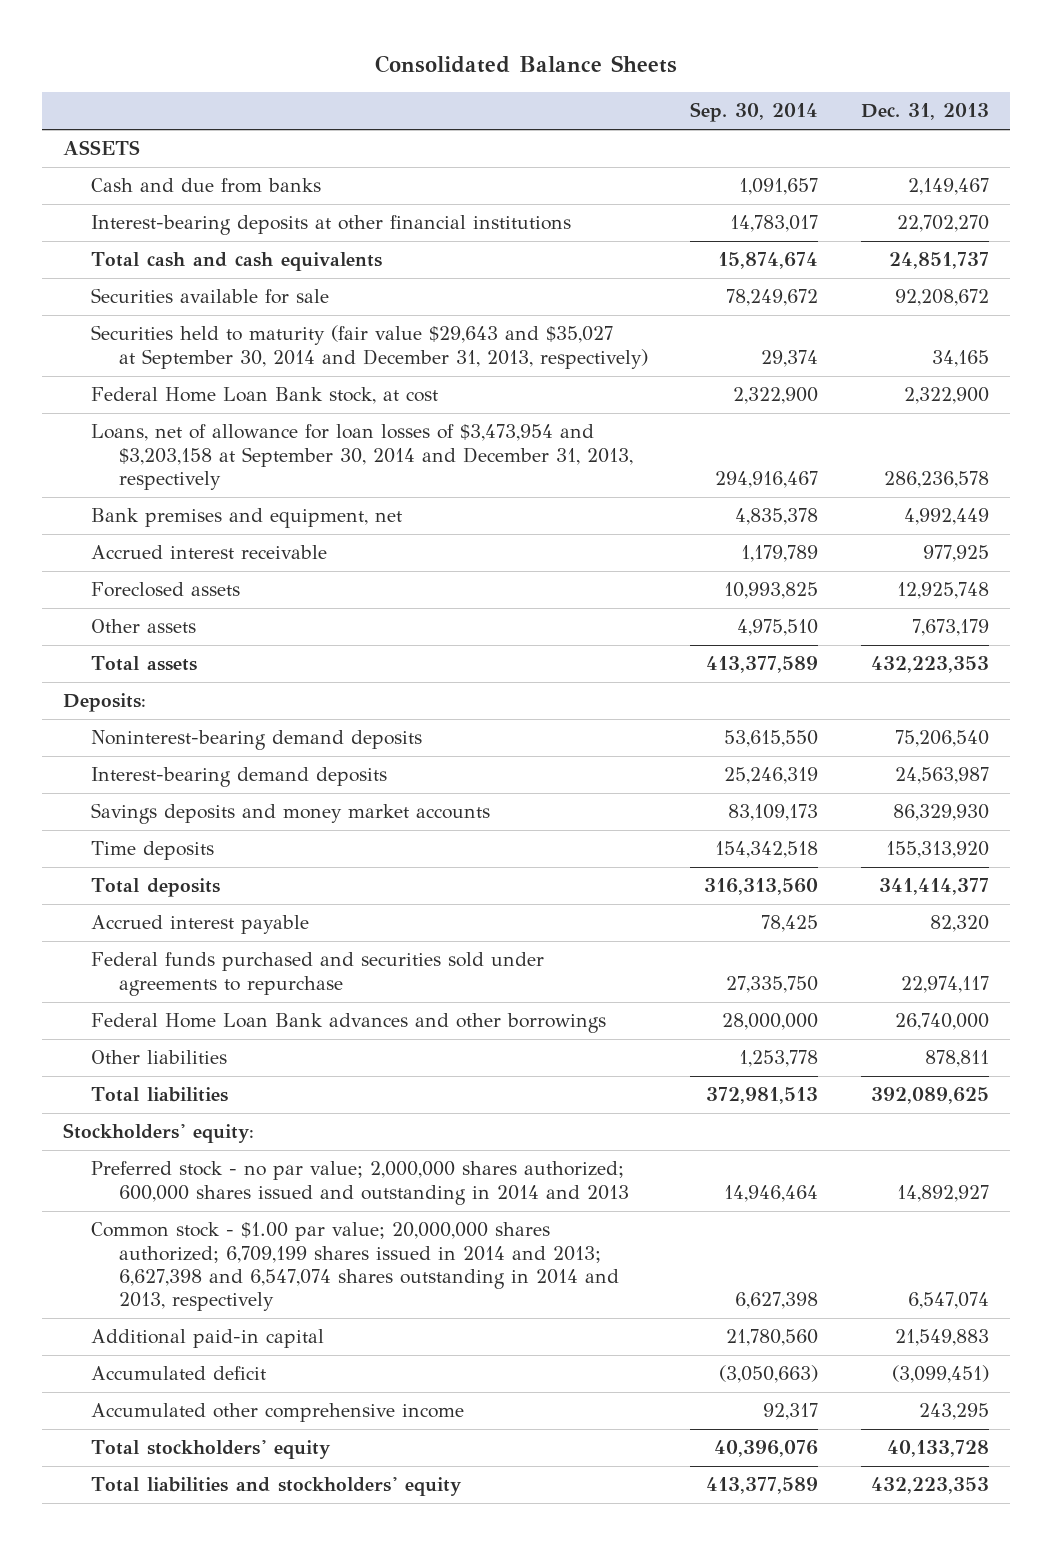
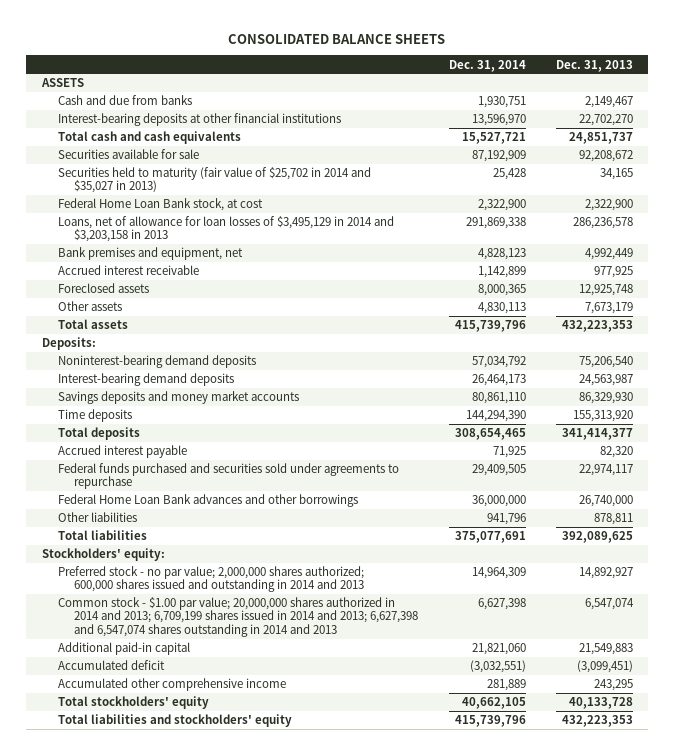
- Consolidated Balance Sheets
+ CONSOLIDATED BALANCE SHEETS
- | Sep. 30, 2014 | Dec. 31, 2013
+ | Dec. 31, 2014 | Dec. 31, 2013
- Securities held to maturity (fair value $29,643 and $35,027 at September 30, 2014 and December 31, 2013, respectively) | 29,374 | 34,165
+ Securities held to maturity (fair value of $25,702 in 2014 and $35,027 in 2013) | 25,428 | 34,165
- Loans, net of allowance for loan losses of $3,473,954 and $3,203,158 at September 30, 2014 and December 31, 2013, respectively | 294,916,467 | 286,236,578
+ Loans, net of allowance for loan losses of $3,495,129 in 2014 and $3,203,158 in 2013 | 291,869,338 | 286,236,578
- Common stock - $1.00 par value; 20,000,000 shares authorized; 6,709,199 shares issued in 2014 and 2013; 6,627,398 and 6,547,074 shares outstanding in 2014 and 2013, respectively | 6,627,398 | 6,547,074
+ Common stock - $1.00 par value; 20,000,000 shares authorized in 2014 and 2013; 6,709,199 shares issued in 2014 and 2013; 6,627,398 and 6,547,074 shares outstanding in 2014 and 2013 | 6,627,398 | 6,547,074

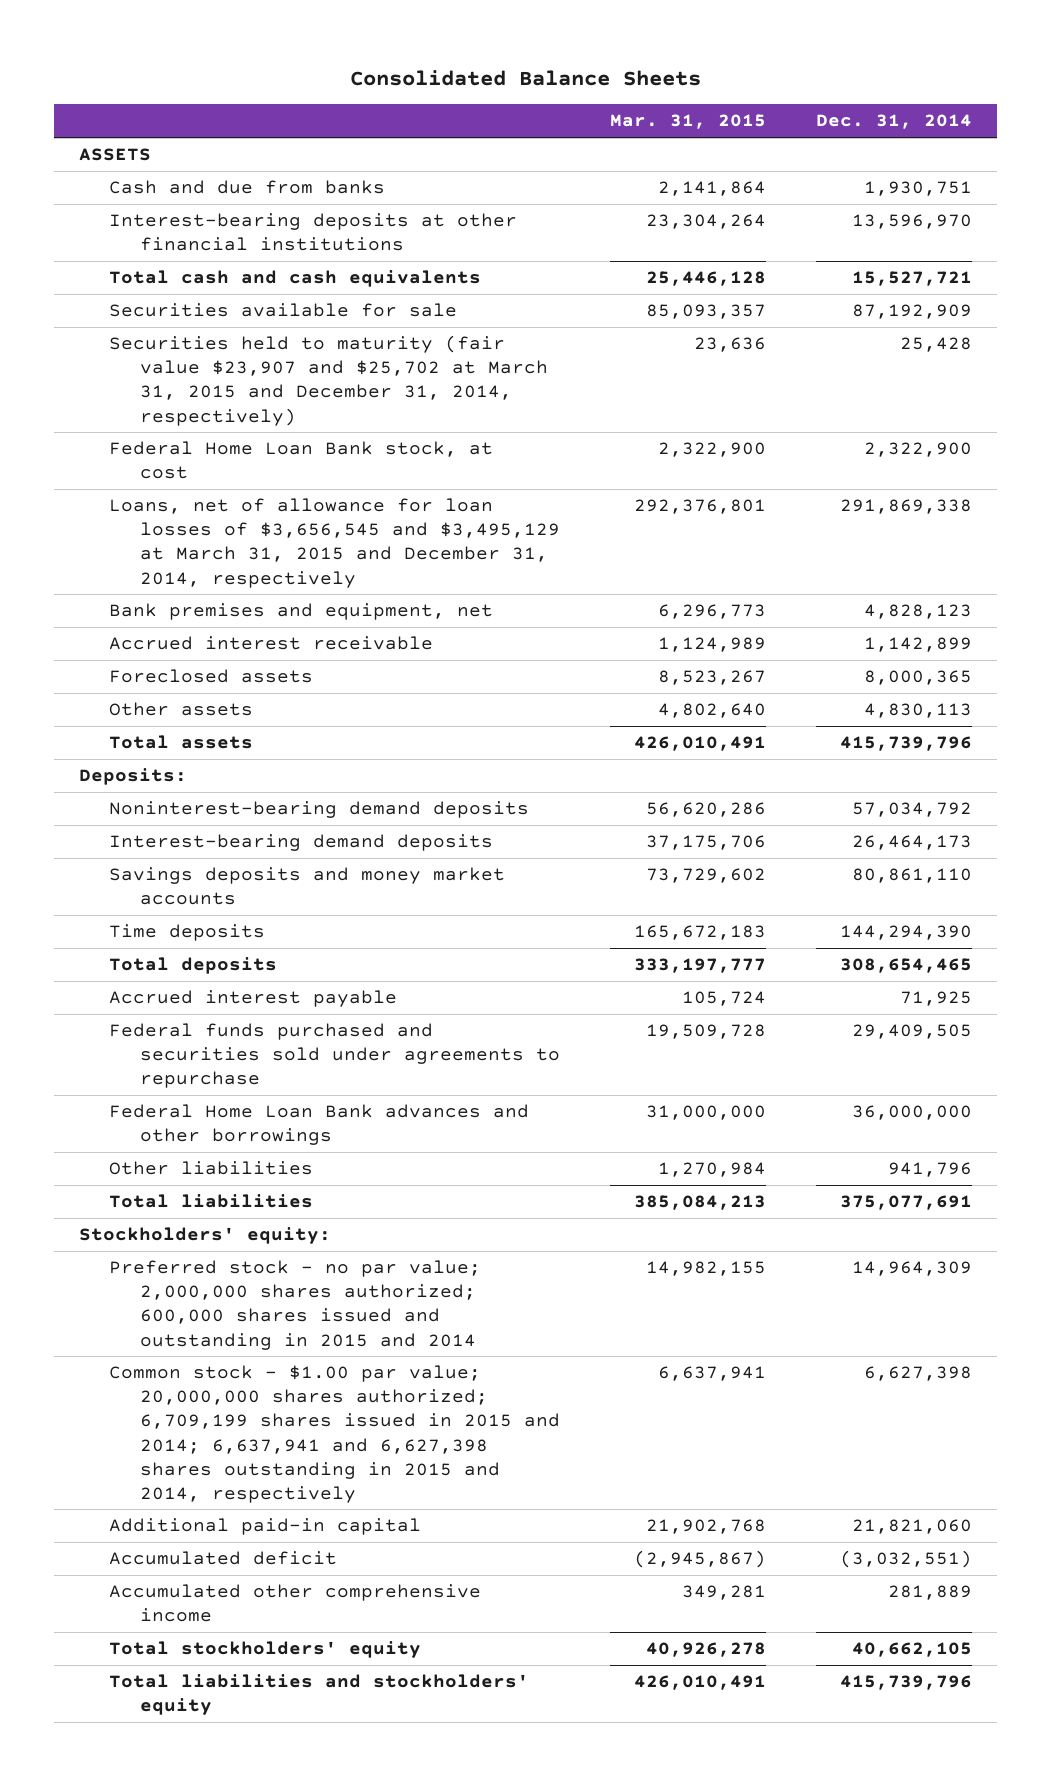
- CONSOLIDATED BALANCE SHEETS
+ Consolidated Balance Sheets
- | Dec. 31, 2014 | Dec. 31, 2013
+ | Mar. 31, 2015 | Dec. 31, 2014
- Securities held to maturity (fair value of $25,702 in 2014 and $35,027 in 2013) | 25,428 | 34,165
+ Securities held to maturity (fair value $23,907 and $25,702 at March 31, 2015 and December 31, 2014, respectively) | 23,636 | 25,428
- Loans, net of allowance for loan losses of $3,495,129 in 2014 and $3,203,158 in 2013 | 291,869,338 | 286,236,578
+ Loans, net of allowance for loan losses of $3,656,545 and $3,495,129 at March 31, 2015 and December 31, 2014, respectively | 292,376,801 | 291,869,338
- Preferred stock - no par value; 2,000,000 shares authorized; 600,000 shares issued and outstanding in 2014 and 2013 | 14,964,309 | 14,892,927
- Common stock - $1.00 par value; 20,000,000 shares authorized in 2014 and 2013; 6,709,199 shares issued in 2014 and 2013; 6,627,398 and 6,547,074 shares outstanding in 2014 and 2013 | 6,627,398 | 6,547,074
+ Preferred stock - no par value; 2,000,000 shares authorized; 600,000 shares issued and outstanding in 2015 and 2014 | 14,982,155 | 14,964,309
+ Common stock - $1.00 par value; 20,000,000 shares authorized; 6,709,199 shares issued in 2015 and 2014; 6,637,941 and 6,627,398 shares outstanding in 2015 and 2014, respectively | 6,637,941 | 6,627,398

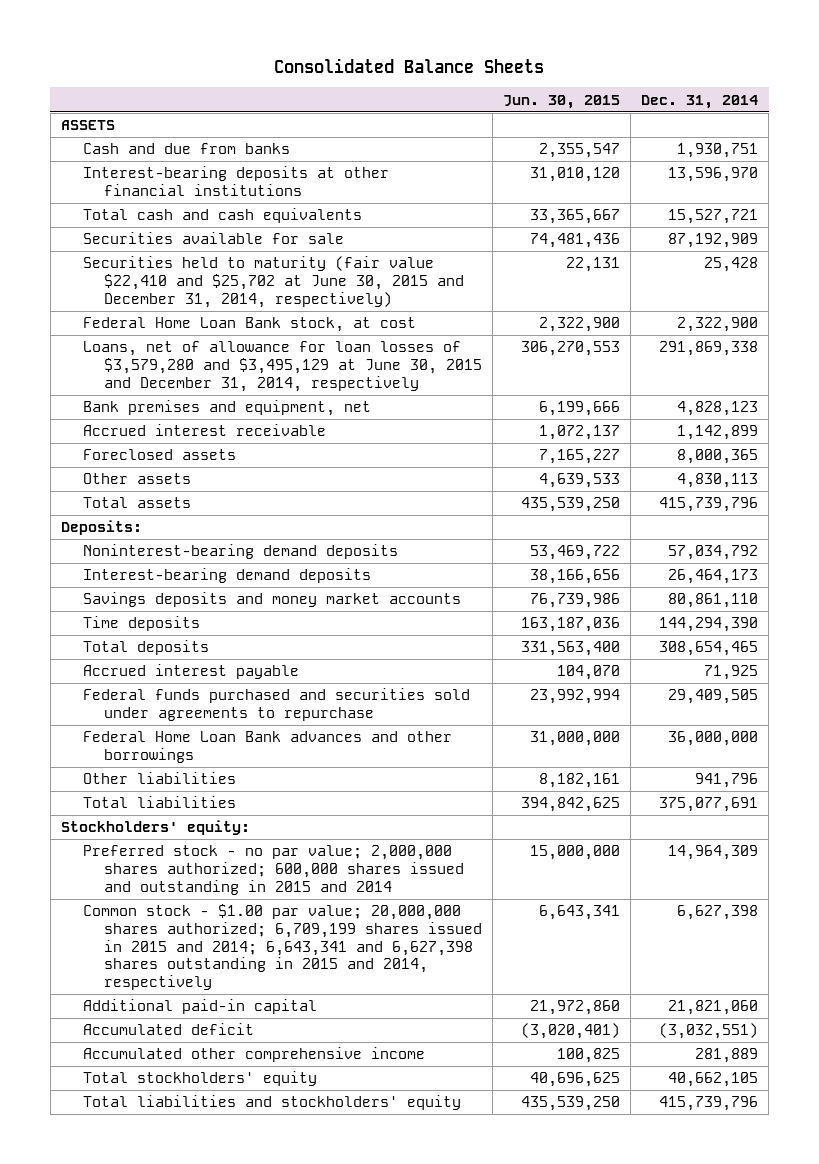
- | Mar. 31, 2015 | Dec. 31, 2014
+ | Jun. 30, 2015 | Dec. 31, 2014
- Securities held to maturity (fair value $23,907 and $25,702 at March 31, 2015 and December 31, 2014, respectively) | 23,636 | 25,428
+ Securities held to maturity (fair value $22,410 and $25,702 at June 30, 2015 and December 31, 2014, respectively) | 22,131 | 25,428
- Loans, net of allowance for loan losses of $3,656,545 and $3,495,129 at March 31, 2015 and December 31, 2014, respectively | 292,376,801 | 291,869,338
+ Loans, net of allowance for loan losses of $3,579,280 and $3,495,129 at June 30, 2015 and December 31, 2014, respectively | 306,270,553 | 291,869,338
- Common stock - $1.00 par value; 20,000,000 shares authorized; 6,709,199 shares issued in 2015 and 2014; 6,637,941 and 6,627,398 shares outstanding in 2015 and 2014, respectively | 6,637,941 | 6,627,398
+ Common stock - $1.00 par value; 20,000,000 shares authorized; 6,709,199 shares issued in 2015 and 2014; 6,643,341 and 6,627,398 shares outstanding in 2015 and 2014, respectively | 6,643,341 | 6,627,398

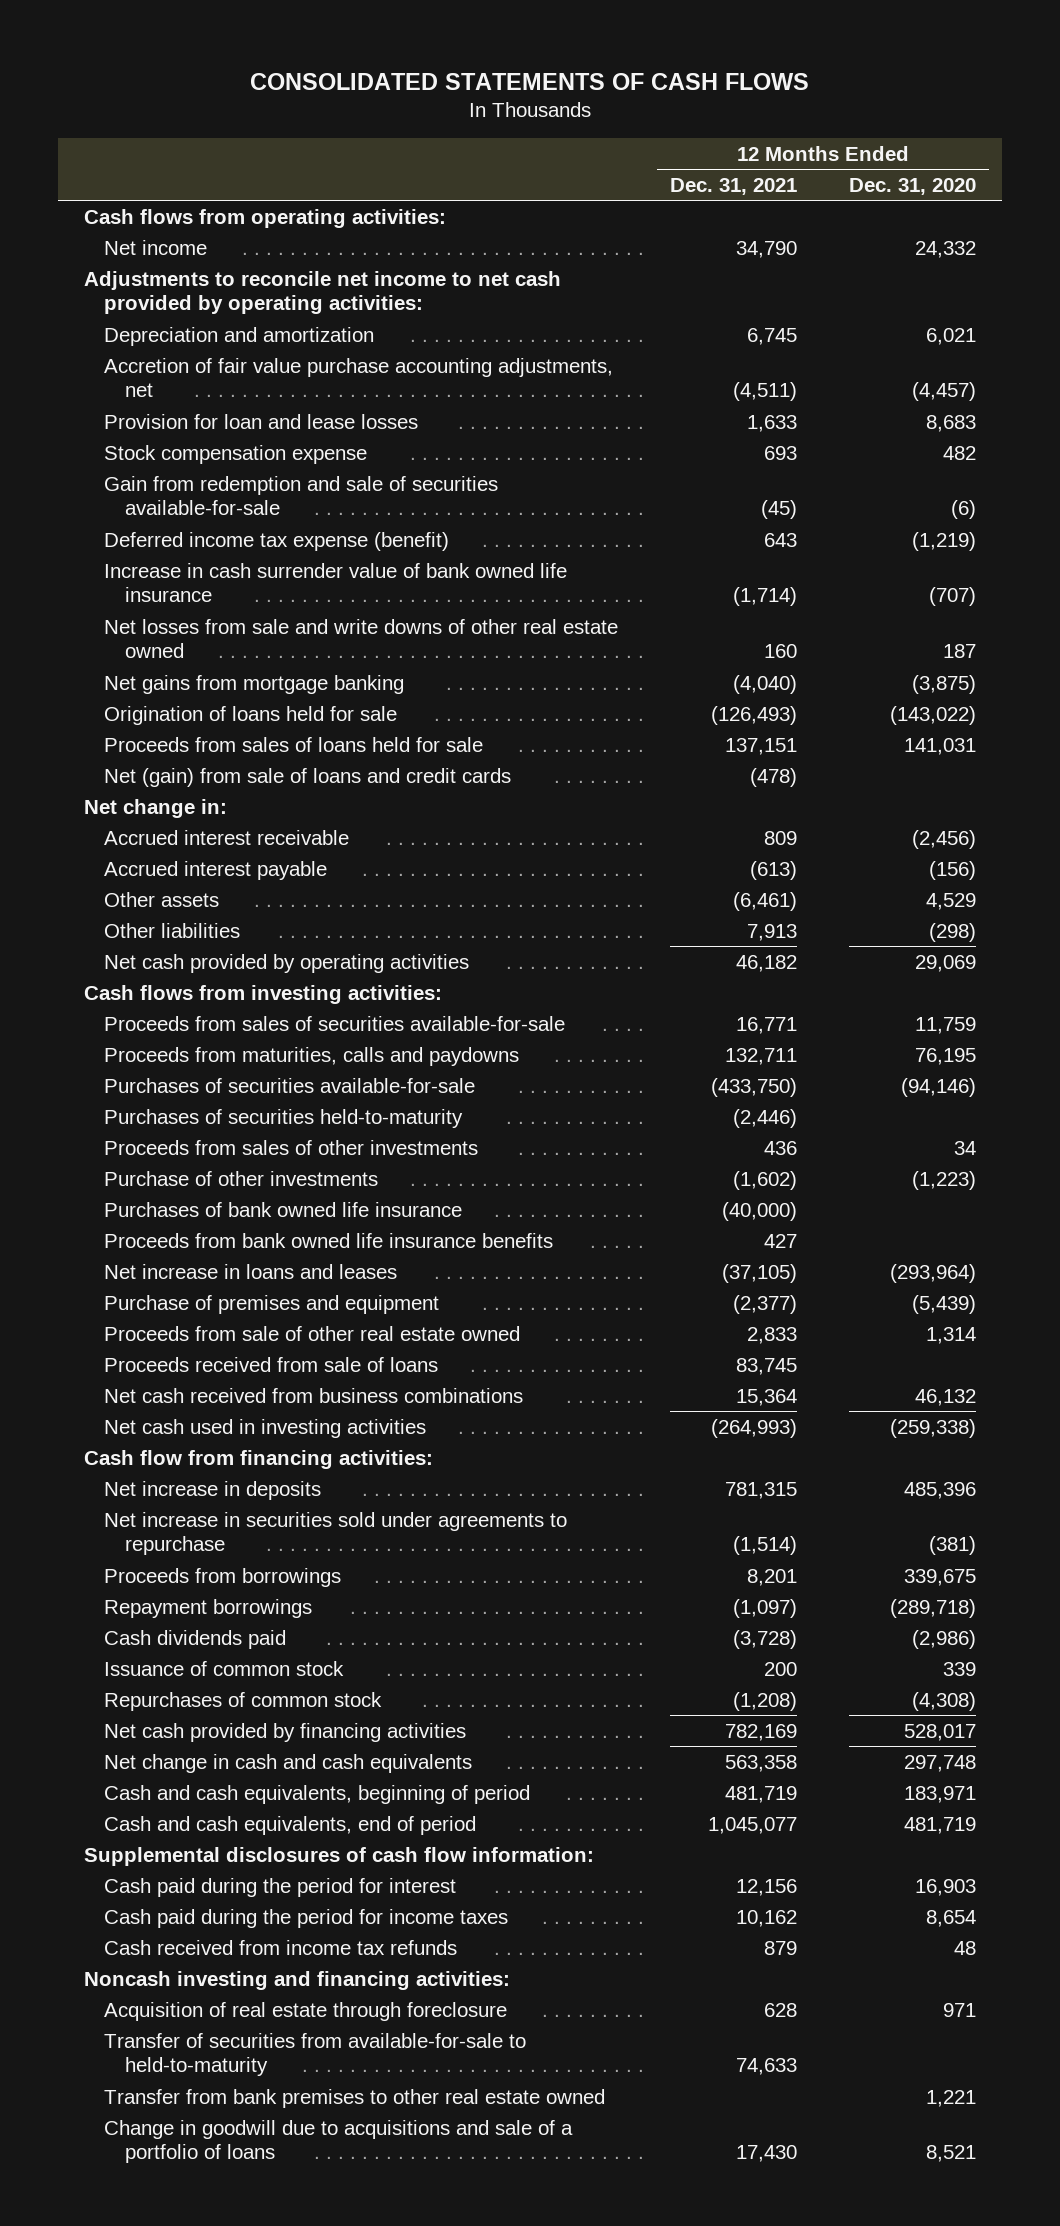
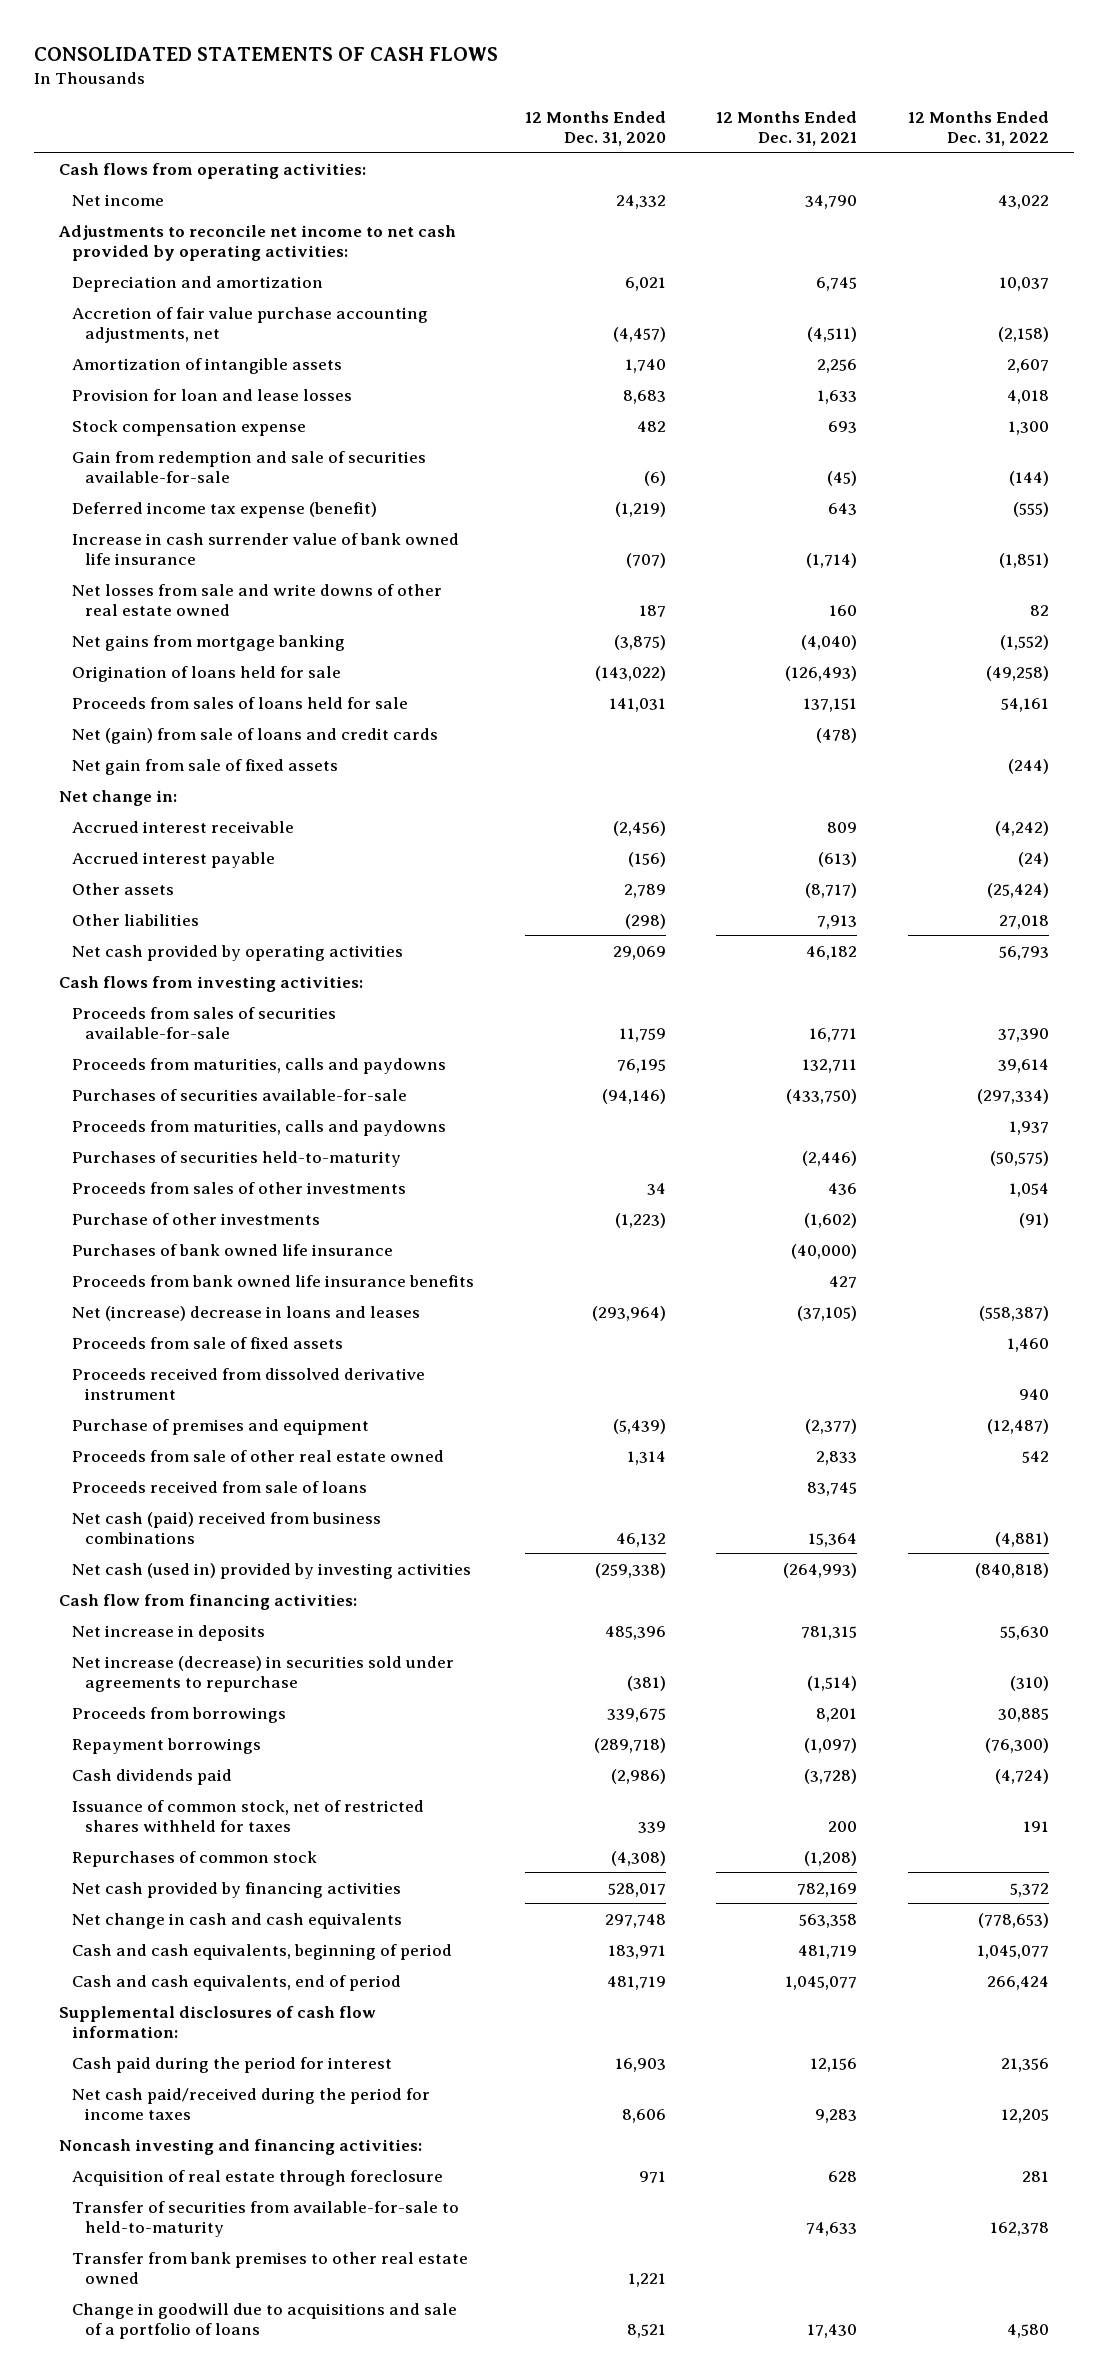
- | 12 Months Ended Dec. 31, 2021 | 12 Months Ended Dec. 31, 2020
+ | 12 Months Ended Dec. 31, 2020 | 12 Months Ended Dec. 31, 2021 | 12 Months Ended Dec. 31, 2022
+ Amortization of intangible assets | 1,740 | 2,256 | 2,607
+ Net gain from sale of fixed assets | | | (244)
- Other assets | (6,461) | 4,529
+ Other assets | 2,789 | (8,717) | (25,424)
+ Proceeds from maturities, calls and paydowns | | | 1,937
- Net increase in loans and leases | (37,105) | (293,964)
+ Net (increase) decrease in loans and leases | (293,964) | (37,105) | (558,387)
+ Proceeds from sale of fixed assets | | | 1,460
+ Proceeds received from dissolved derivative instrument | | | 940
- Net cash received from business combinations | 15,364 | 46,132
- Net cash used in investing activities | (264,993) | (259,338)
+ Net cash (paid) received from business combinations | 46,132 | 15,364 | (4,881)
+ Net cash (used in) provided by investing activities | (259,338) | (264,993) | (840,818)
- Net increase in securities sold under agreements to repurchase | (1,514) | (381)
+ Net increase (decrease) in securities sold under agreements to repurchase | (381) | (1,514) | (310)
- Issuance of common stock | 200 | 339
+ Issuance of common stock, net of restricted shares withheld for taxes | 339 | 200 | 191
- Cash paid during the period for income taxes | 10,162 | 8,654
- Cash received from income tax refunds | 879 | 48
+ Net cash paid/received during the period for income taxes | 8,606 | 9,283 | 12,205

